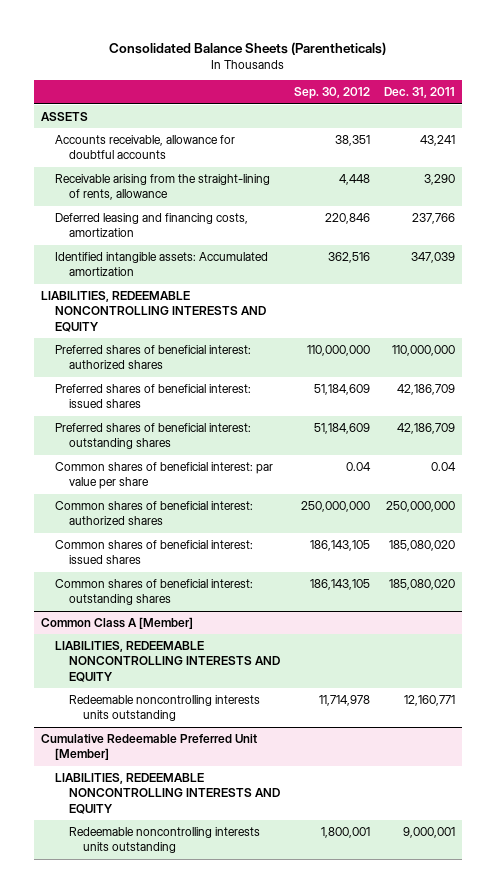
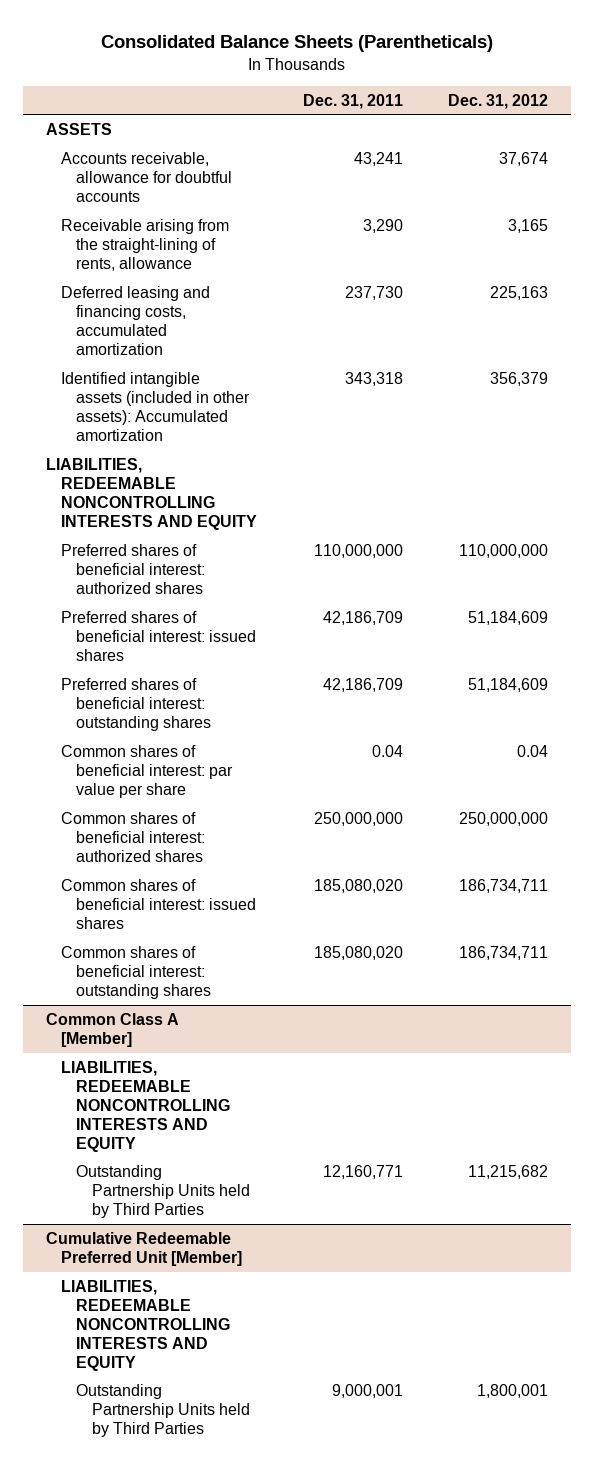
- | Sep. 30, 2012 | Dec. 31, 2011
+ | Dec. 31, 2011 | Dec. 31, 2012
- Deferred leasing and financing costs, amortization | 220,846 | 237,766
- Identified intangible assets: Accumulated amortization | 362,516 | 347,039
+ Deferred leasing and financing costs, accumulated amortization | 237,730 | 225,163
+ Identified intangible assets (included in other assets): Accumulated amortization | 343,318 | 356,379
@ Common Class A [Member]
- Redeemable noncontrolling interests units outstanding | 11,714,978 | 12,160,771
+ Outstanding Partnership Units held by Third Parties | 12,160,771 | 11,215,682
@ Cumulative Redeemable Preferred Unit [Member]
- Redeemable noncontrolling interests units outstanding | 1,800,001 | 9,000,001
+ Outstanding Partnership Units held by Third Parties | 9,000,001 | 1,800,001

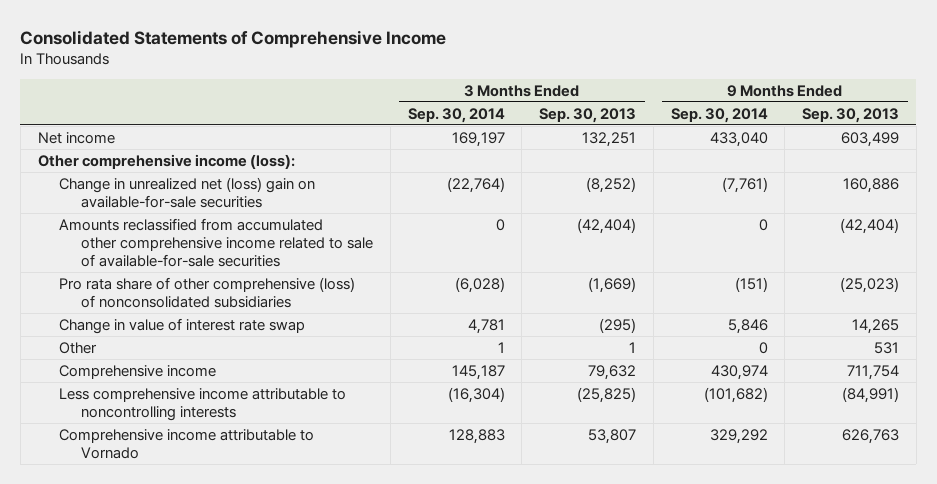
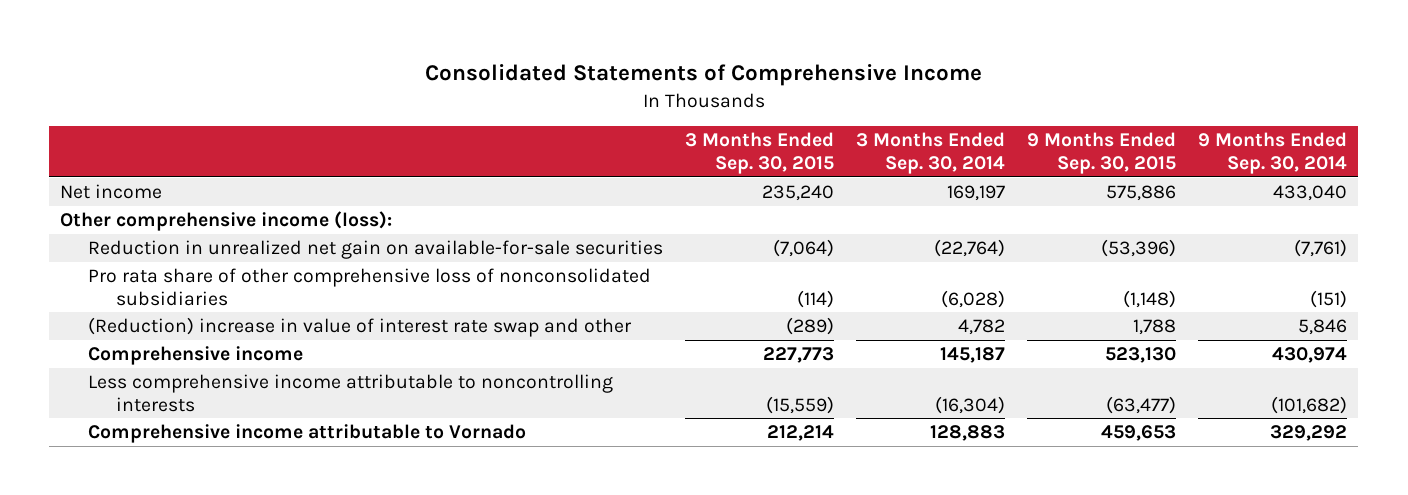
- | 3 Months Ended Sep. 30, 2014 | 3 Months Ended Sep. 30, 2013 | 9 Months Ended Sep. 30, 2014 | 9 Months Ended Sep. 30, 2013
+ | 3 Months Ended Sep. 30, 2015 | 3 Months Ended Sep. 30, 2014 | 9 Months Ended Sep. 30, 2015 | 9 Months Ended Sep. 30, 2014
- Change in unrealized net (loss) gain on available-for-sale securities | (22,764) | (8,252) | (7,761) | 160,886
- Amounts reclassified from accumulated other comprehensive income related to sale of available-for-sale securities | 0 | (42,404) | 0 | (42,404)
- Pro rata share of other comprehensive (loss) of nonconsolidated subsidiaries | (6,028) | (1,669) | (151) | (25,023)
- Change in value of interest rate swap | 4,781 | (295) | 5,846 | 14,265
- Other | 1 | 1 | 0 | 531
+ Reduction in unrealized net gain on available-for-sale securities | (7,064) | (22,764) | (53,396) | (7,761)
+ Pro rata share of other comprehensive loss of nonconsolidated subsidiaries | (114) | (6,028) | (1,148) | (151)
+ (Reduction) increase in value of interest rate swap and other | (289) | 4,782 | 1,788 | 5,846

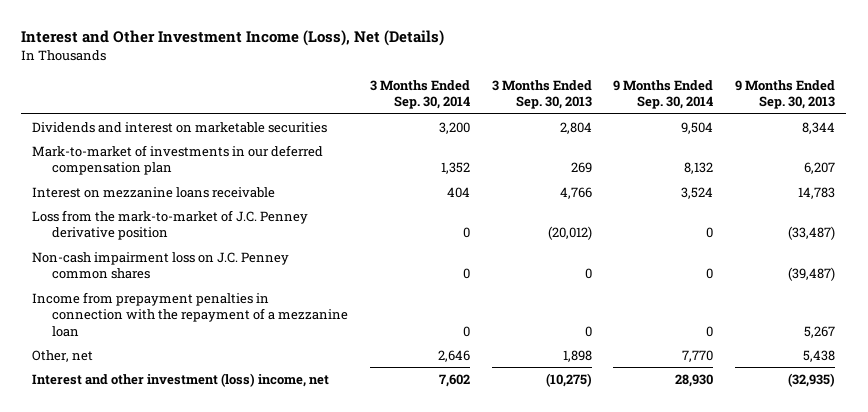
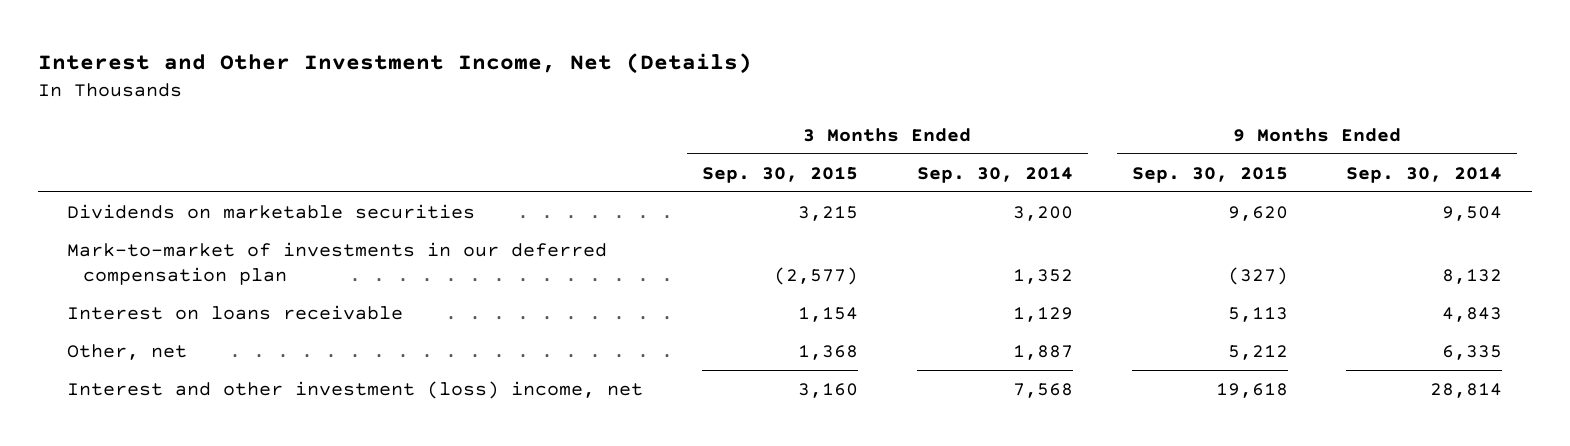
- Interest and Other Investment Income (Loss), Net (Details)
+ Interest and Other Investment Income, Net (Details)
- | 3 Months Ended Sep. 30, 2014 | 3 Months Ended Sep. 30, 2013 | 9 Months Ended Sep. 30, 2014 | 9 Months Ended Sep. 30, 2013
+ | 3 Months Ended Sep. 30, 2015 | 3 Months Ended Sep. 30, 2014 | 9 Months Ended Sep. 30, 2015 | 9 Months Ended Sep. 30, 2014
- Dividends and interest on marketable securities | 3,200 | 2,804 | 9,504 | 8,344
+ Dividends on marketable securities | 3,215 | 3,200 | 9,620 | 9,504
- Interest on mezzanine loans receivable | 404 | 4,766 | 3,524 | 14,783
- Loss from the mark-to-market of J.C. Penney derivative position | 0 | (20,012) | 0 | (33,487)
- Non-cash impairment loss on J.C. Penney common shares | 0 | 0 | 0 | (39,487)
- Income from prepayment penalties in connection with the repayment of a mezzanine loan | 0 | 0 | 0 | 5,267
- Other, net | 2,646 | 1,898 | 7,770 | 5,438
- Interest and other investment (loss) income, net | 7,602 | (10,275) | 28,930 | (32,935)
+ Interest on loans receivable | 1,154 | 1,129 | 5,113 | 4,843
+ Other, net | 1,368 | 1,887 | 5,212 | 6,335
+ Interest and other investment (loss) income, net | 3,160 | 7,568 | 19,618 | 28,814

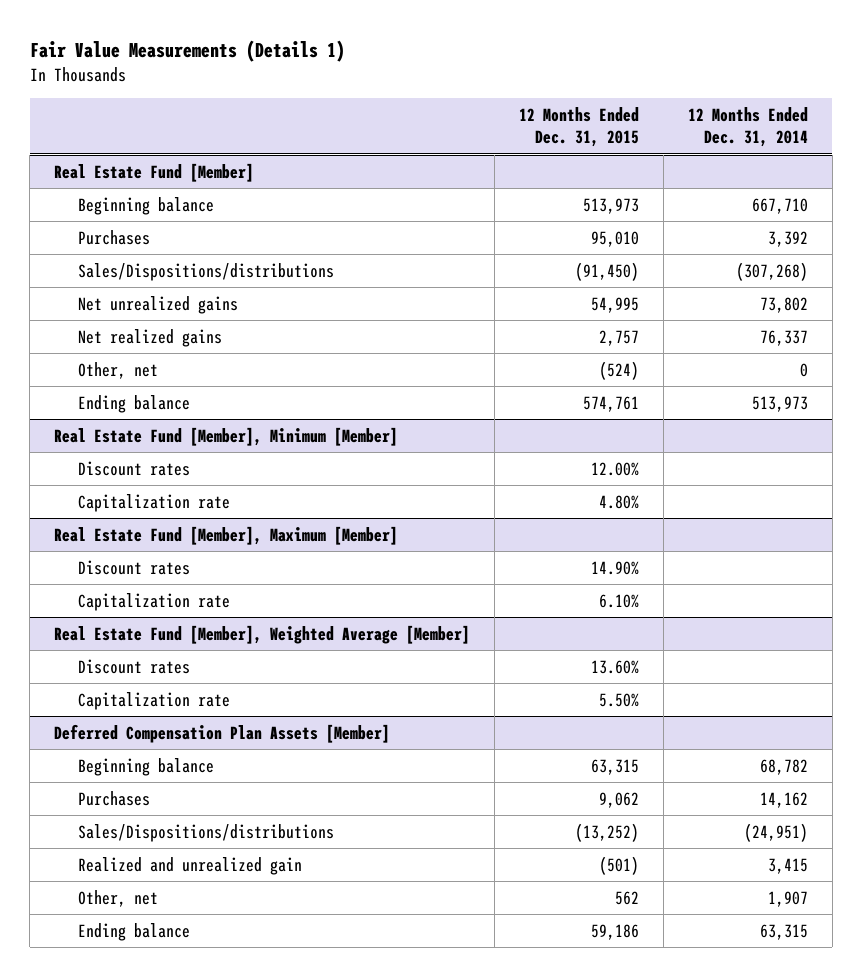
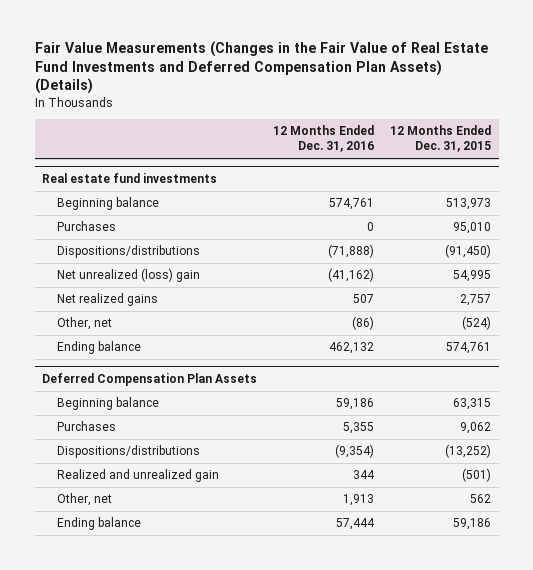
- Fair Value Measurements (Details 1)
+ Fair Value Measurements (Changes in the Fair Value of Real Estate Fund Investments and Deferred Compensation Plan Assets) (Details)
- | 12 Months Ended Dec. 31, 2015 | 12 Months Ended Dec. 31, 2014
+ | 12 Months Ended Dec. 31, 2016 | 12 Months Ended Dec. 31, 2015
- Real Estate Fund [Member]
+ Real estate fund investments
- Sales/Dispositions/distributions | (91,450) | (307,268)
- Net unrealized gains | 54,995 | 73,802
+ Dispositions/distributions | (71,888) | (91,450)
+ Net unrealized (loss) gain | (41,162) | 54,995
- Real Estate Fund [Member], Minimum [Member]
- Discount rates | 12.00% |
- Capitalization rate | 4.80% |
- Real Estate Fund [Member], Maximum [Member]
- Discount rates | 14.90% |
- Capitalization rate | 6.10% |
- Real Estate Fund [Member], Weighted Average [Member]
- Discount rates | 13.60% |
- Capitalization rate | 5.50% |
- Deferred Compensation Plan Assets [Member]
+ Deferred Compensation Plan Assets
- Sales/Dispositions/distributions | (13,252) | (24,951)
+ Dispositions/distributions | (9,354) | (13,252)

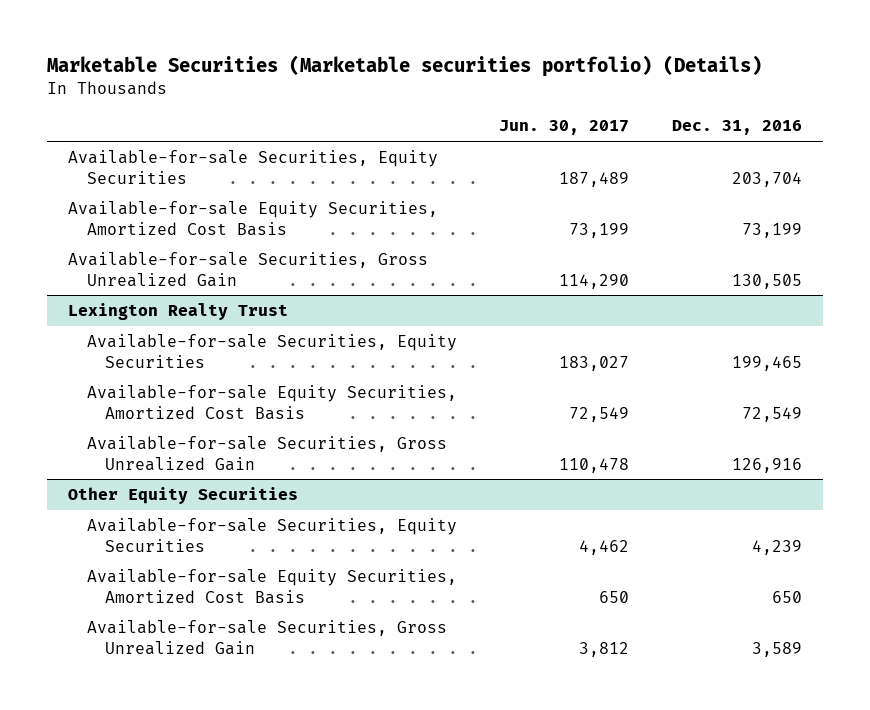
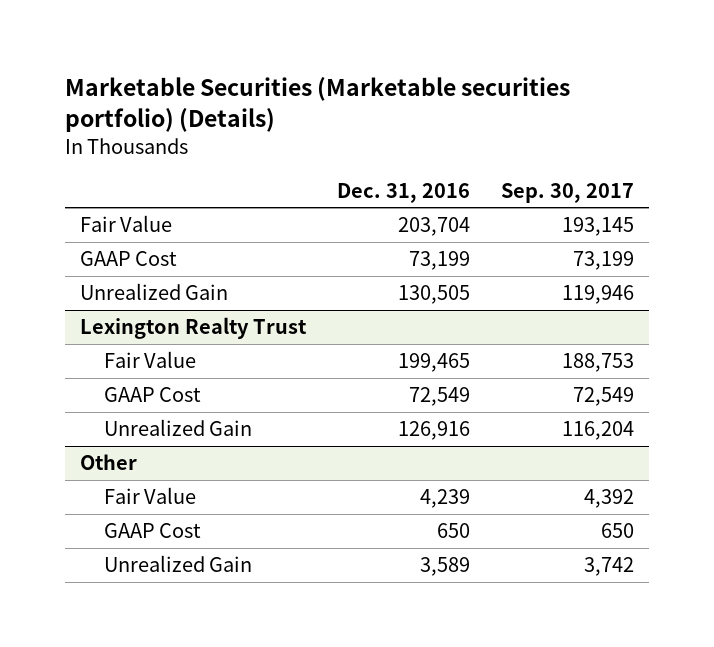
- | Jun. 30, 2017 | Dec. 31, 2016
+ | Dec. 31, 2016 | Sep. 30, 2017
- Available-for-sale Securities, Equity Securities | 187,489 | 203,704
- Available-for-sale Equity Securities, Amortized Cost Basis | 73,199 | 73,199
- Available-for-sale Securities, Gross Unrealized Gain | 114,290 | 130,505
+ Fair Value | 203,704 | 193,145
+ GAAP Cost | 73,199 | 73,199
+ Unrealized Gain | 130,505 | 119,946
@ Lexington Realty Trust
- Available-for-sale Securities, Equity Securities | 183,027 | 199,465
- Available-for-sale Equity Securities, Amortized Cost Basis | 72,549 | 72,549
- Available-for-sale Securities, Gross Unrealized Gain | 110,478 | 126,916
- Other Equity Securities
- Available-for-sale Securities, Equity Securities | 4,462 | 4,239
- Available-for-sale Equity Securities, Amortized Cost Basis | 650 | 650
- Available-for-sale Securities, Gross Unrealized Gain | 3,812 | 3,589
@ Lexington Realty Trust
+ Fair Value | 199,465 | 188,753
+ GAAP Cost | 72,549 | 72,549
+ Unrealized Gain | 126,916 | 116,204
+ Other
+ Fair Value | 4,239 | 4,392
+ GAAP Cost | 650 | 650
+ Unrealized Gain | 3,589 | 3,742

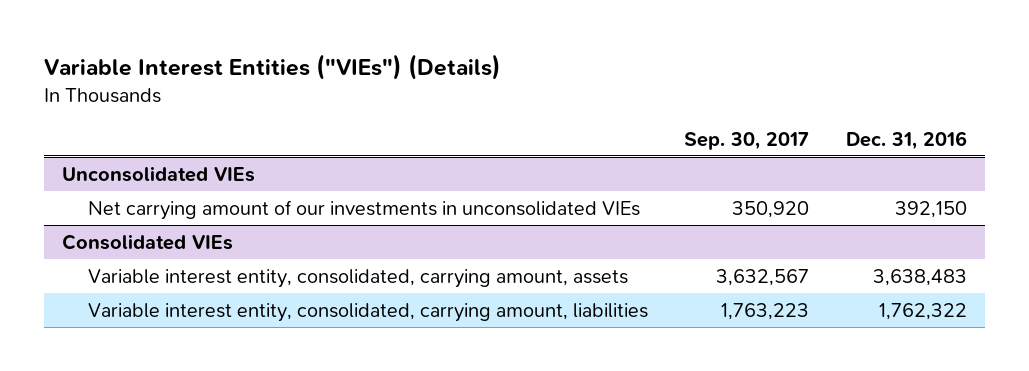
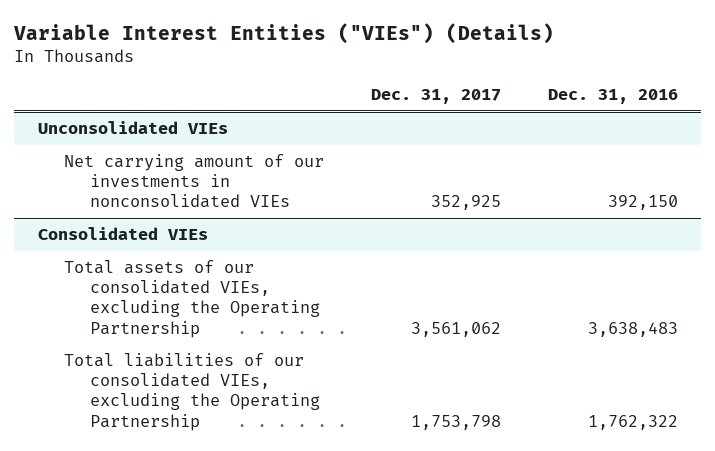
- | Sep. 30, 2017 | Dec. 31, 2016
+ | Dec. 31, 2017 | Dec. 31, 2016
@ Unconsolidated VIEs
- Net carrying amount of our investments in unconsolidated VIEs | 350,920 | 392,150
+ Net carrying amount of our investments in nonconsolidated VIEs | 352,925 | 392,150
@ Consolidated VIEs
- Variable interest entity, consolidated, carrying amount, assets | 3,632,567 | 3,638,483
- Variable interest entity, consolidated, carrying amount, liabilities | 1,763,223 | 1,762,322
+ Total assets of our consolidated VIEs, excluding the Operating Partnership | 3,561,062 | 3,638,483
+ Total liabilities of our consolidated VIEs, excluding the Operating Partnership | 1,753,798 | 1,762,322

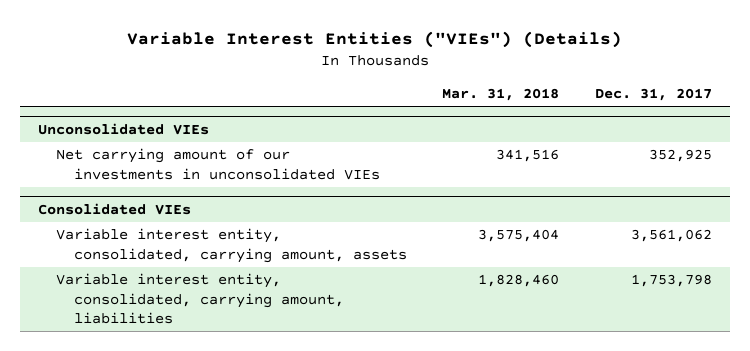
- | Dec. 31, 2017 | Dec. 31, 2016
+ | Mar. 31, 2018 | Dec. 31, 2017
@ Unconsolidated VIEs
- Net carrying amount of our investments in nonconsolidated VIEs | 352,925 | 392,150
+ Net carrying amount of our investments in unconsolidated VIEs | 341,516 | 352,925
@ Consolidated VIEs
- Total assets of our consolidated VIEs, excluding the Operating Partnership | 3,561,062 | 3,638,483
- Total liabilities of our consolidated VIEs, excluding the Operating Partnership | 1,753,798 | 1,762,322
+ Variable interest entity, consolidated, carrying amount, assets | 3,575,404 | 3,561,062
+ Variable interest entity, consolidated, carrying amount, liabilities | 1,828,460 | 1,753,798

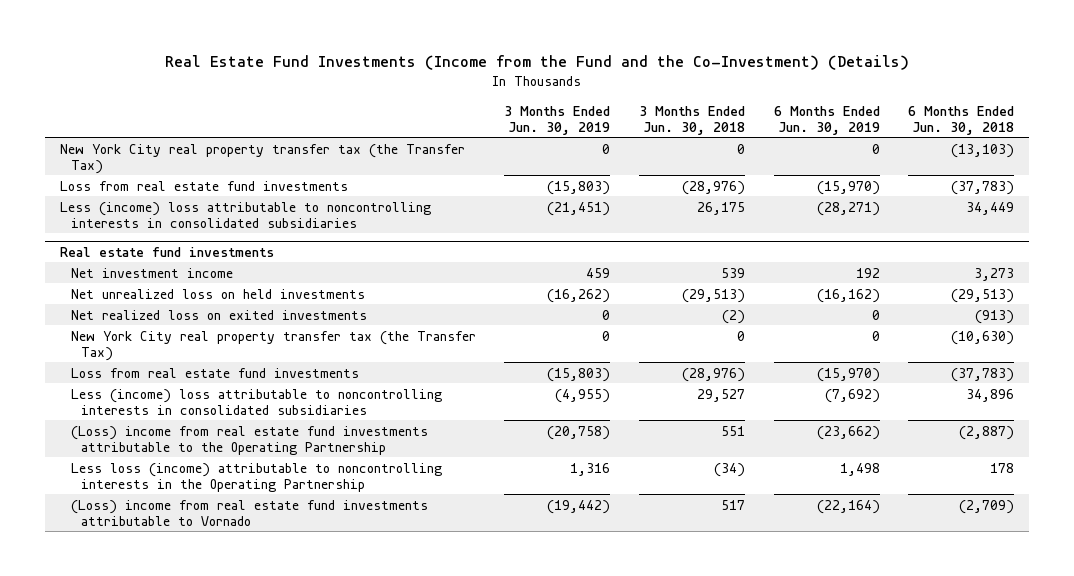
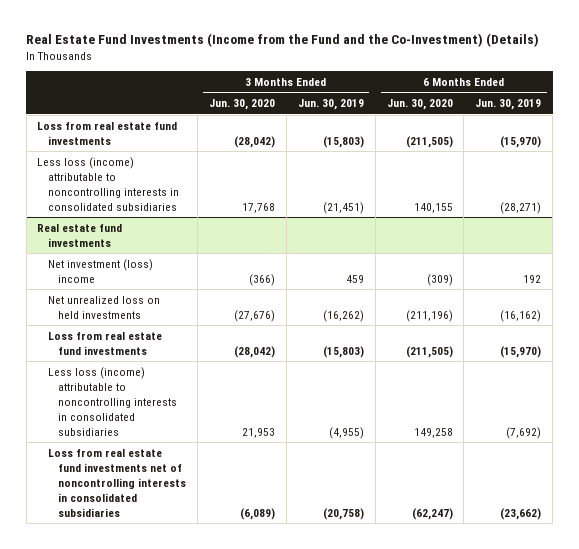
- | 3 Months Ended Jun. 30, 2019 | 3 Months Ended Jun. 30, 2018 | 6 Months Ended Jun. 30, 2019 | 6 Months Ended Jun. 30, 2018
+ | 3 Months Ended Jun. 30, 2020 | 3 Months Ended Jun. 30, 2019 | 6 Months Ended Jun. 30, 2020 | 6 Months Ended Jun. 30, 2019
- New York City real property transfer tax (the Transfer Tax) | 0 | 0 | 0 | (13,103)
- Less (income) loss attributable to noncontrolling interests in consolidated subsidiaries | (21,451) | 26,175 | (28,271) | 34,449
+ Less loss (income) attributable to noncontrolling interests in consolidated subsidiaries | 17,768 | (21,451) | 140,155 | (28,271)
@ Real estate fund investments
- Net investment income | 459 | 539 | 192 | 3,273
+ Net investment (loss) income | (366) | 459 | (309) | 192
- Net realized loss on exited investments | 0 | (2) | 0 | (913)
- New York City real property transfer tax (the Transfer Tax) | 0 | 0 | 0 | (10,630)
- Less (income) loss attributable to noncontrolling interests in consolidated subsidiaries | (4,955) | 29,527 | (7,692) | 34,896
- (Loss) income from real estate fund investments attributable to the Operating Partnership | (20,758) | 551 | (23,662) | (2,887)
- Less loss (income) attributable to noncontrolling interests in the Operating Partnership | 1,316 | (34) | 1,498 | 178
- (Loss) income from real estate fund investments attributable to Vornado | (19,442) | 517 | (22,164) | (2,709)
+ Less loss (income) attributable to noncontrolling interests in consolidated subsidiaries | 21,953 | (4,955) | 149,258 | (7,692)
+ Loss from real estate fund investments net of noncontrolling interests in consolidated subsidiaries | (6,089) | (20,758) | (62,247) | (23,662)

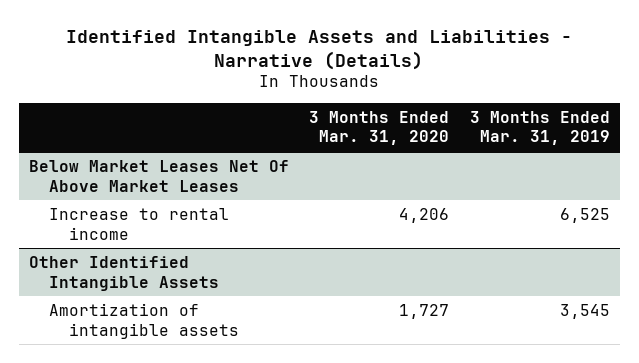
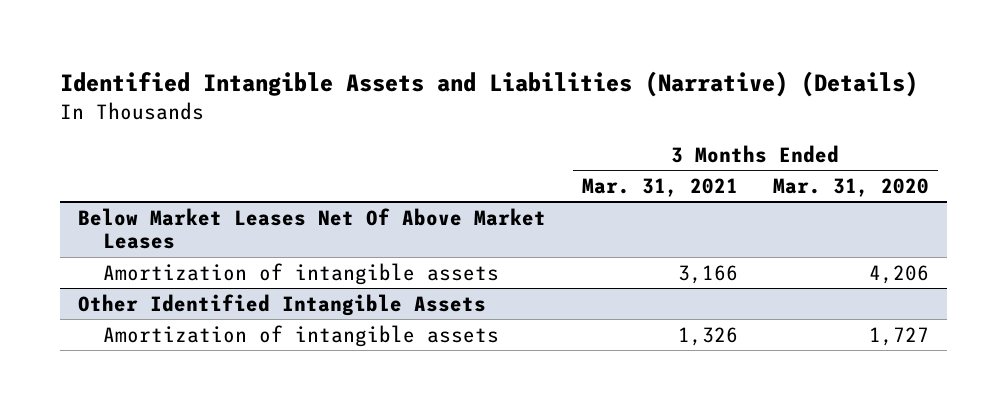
- Identified Intangible Assets and Liabilities - Narrative (Details)
+ Identified Intangible Assets and Liabilities (Narrative) (Details)
- | 3 Months Ended Mar. 31, 2020 | 3 Months Ended Mar. 31, 2019
+ | 3 Months Ended Mar. 31, 2021 | 3 Months Ended Mar. 31, 2020
@ Below Market Leases Net Of Above Market Leases
- Increase to rental income | 4,206 | 6,525
+ Amortization of intangible assets | 3,166 | 4,206

